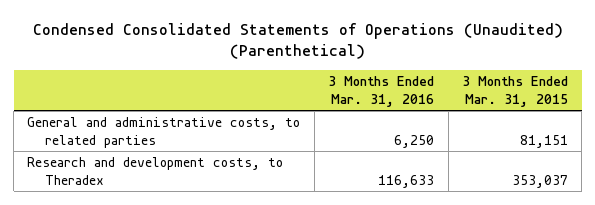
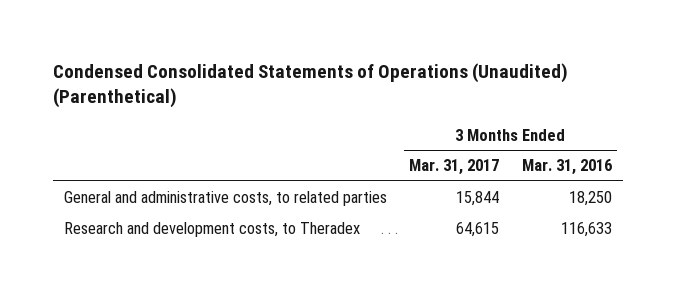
- | 3 Months Ended Mar. 31, 2016 | 3 Months Ended Mar. 31, 2015
+ | 3 Months Ended Mar. 31, 2017 | 3 Months Ended Mar. 31, 2016
- General and administrative costs, to related parties | 6,250 | 81,151
+ General and administrative costs, to related parties | 15,844 | 18,250

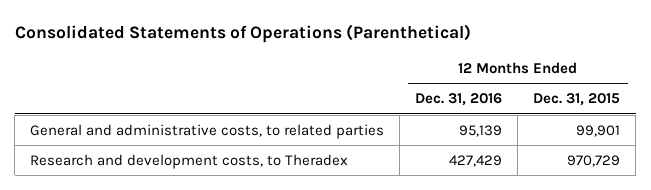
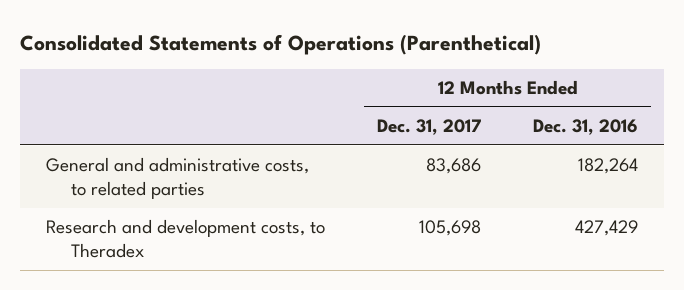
- | 12 Months Ended Dec. 31, 2016 | 12 Months Ended Dec. 31, 2015
+ | 12 Months Ended Dec. 31, 2017 | 12 Months Ended Dec. 31, 2016
- General and administrative costs, to related parties | 95,139 | 99,901
+ General and administrative costs, to related parties | 83,686 | 182,264

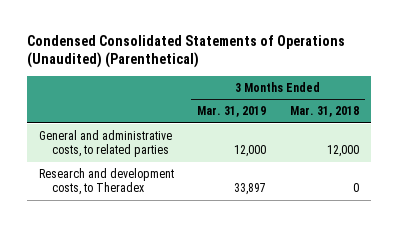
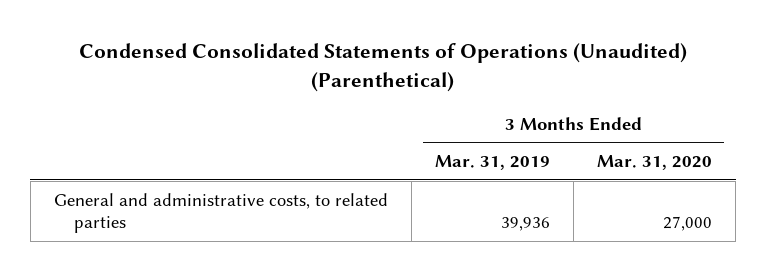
- | 3 Months Ended Mar. 31, 2019 | 3 Months Ended Mar. 31, 2018
+ | 3 Months Ended Mar. 31, 2019 | 3 Months Ended Mar. 31, 2020
- General and administrative costs, to related parties | 12,000 | 12,000
- Research and development costs, to Theradex | 33,897 | 0
+ General and administrative costs, to related parties | 39,936 | 27,000

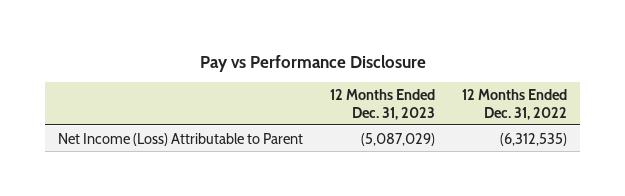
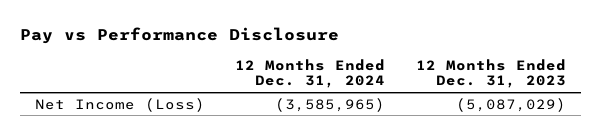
- | 12 Months Ended Dec. 31, 2023 | 12 Months Ended Dec. 31, 2022
+ | 12 Months Ended Dec. 31, 2024 | 12 Months Ended Dec. 31, 2023
- Net Income (Loss) Attributable to Parent | (5,087,029) | (6,312,535)
+ Net Income (Loss) | (3,585,965) | (5,087,029)

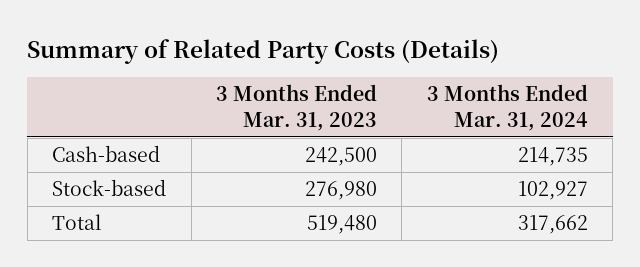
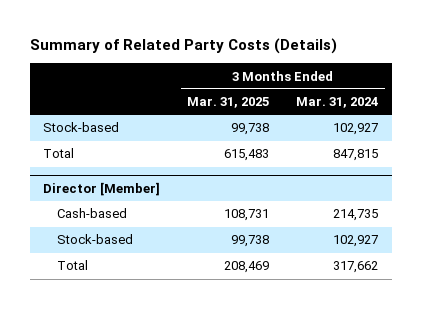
- | 3 Months Ended Mar. 31, 2023 | 3 Months Ended Mar. 31, 2024
+ | 3 Months Ended Mar. 31, 2025 | 3 Months Ended Mar. 31, 2024
+ Stock-based | 99,738 | 102,927
+ Total | 615,483 | 847,815
+ Director [Member]

